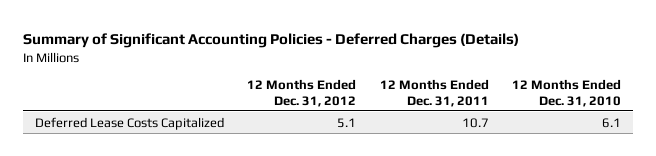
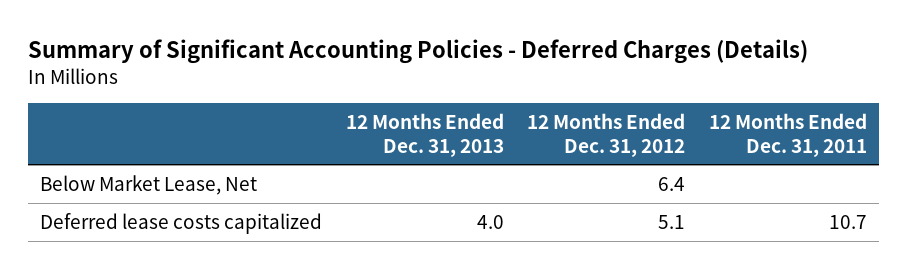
- | 12 Months Ended Dec. 31, 2012 | 12 Months Ended Dec. 31, 2011 | 12 Months Ended Dec. 31, 2010
+ | 12 Months Ended Dec. 31, 2013 | 12 Months Ended Dec. 31, 2012 | 12 Months Ended Dec. 31, 2011
- Deferred Lease Costs Capitalized | 5.1 | 10.7 | 6.1
+ Below Market Lease, Net | | 6.4 |
+ Deferred lease costs capitalized | 4.0 | 5.1 | 10.7

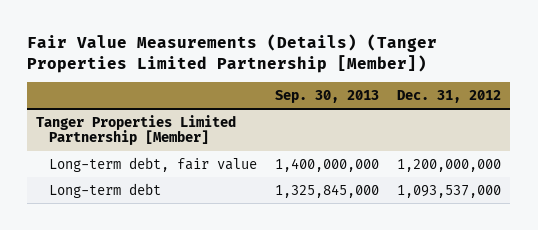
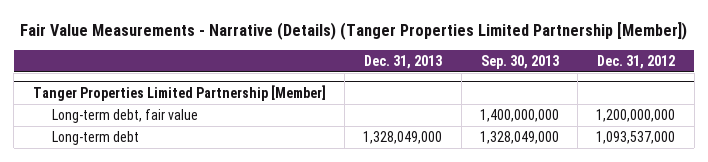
- Fair Value Measurements (Details) (Tanger Properties Limited Partnership [Member])
+ Fair Value Measurements - Narrative (Details) (Tanger Properties Limited Partnership [Member])
- | Sep. 30, 2013 | Dec. 31, 2012
+ | Dec. 31, 2013 | Sep. 30, 2013 | Dec. 31, 2012
@ Tanger Properties Limited Partnership [Member]
- Long-term debt | 1,325,845,000 | 1,093,537,000
+ Long-term debt | 1,328,049,000 | 1,328,049,000 | 1,093,537,000

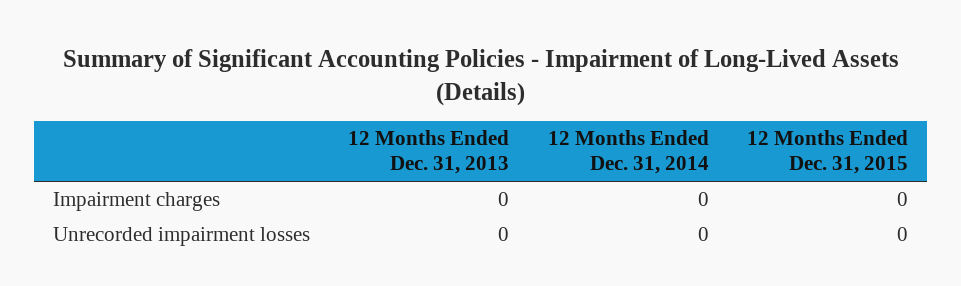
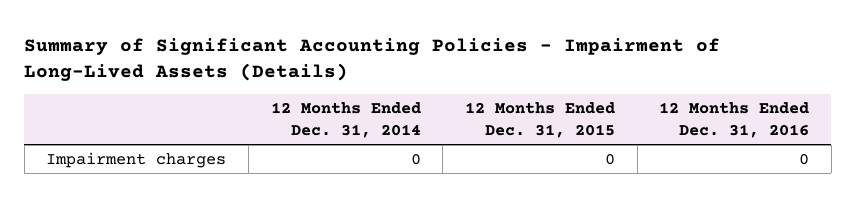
- | 12 Months Ended Dec. 31, 2013 | 12 Months Ended Dec. 31, 2014 | 12 Months Ended Dec. 31, 2015
+ | 12 Months Ended Dec. 31, 2014 | 12 Months Ended Dec. 31, 2015 | 12 Months Ended Dec. 31, 2016
- Unrecorded impairment losses | 0 | 0 | 0

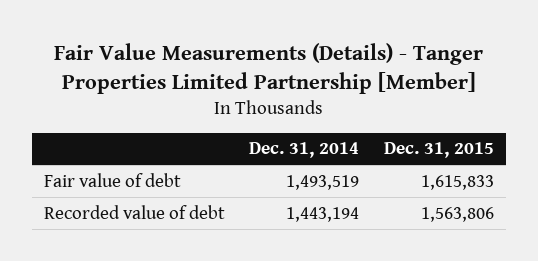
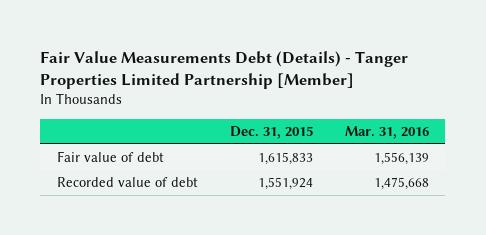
- Fair Value Measurements (Details) - Tanger Properties Limited Partnership [Member]
+ Fair Value Measurements Debt (Details) - Tanger Properties Limited Partnership [Member]
- | Dec. 31, 2014 | Dec. 31, 2015
+ | Dec. 31, 2015 | Mar. 31, 2016
- Recorded value of debt | 1,443,194 | 1,563,806
+ Recorded value of debt | 1,551,924 | 1,475,668

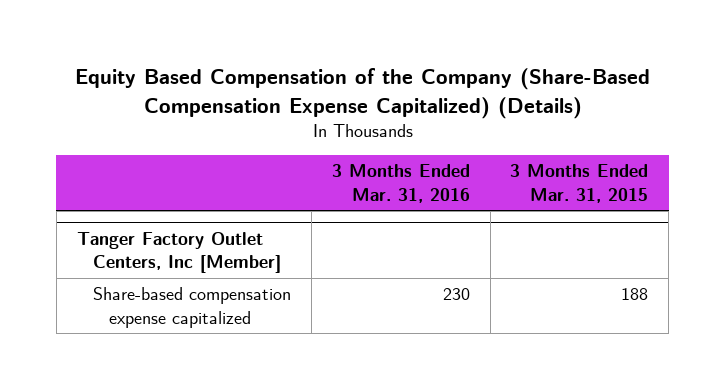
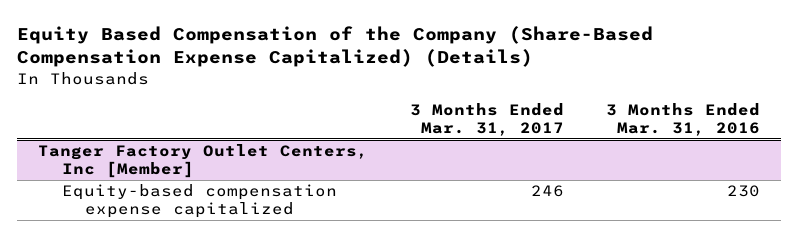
- | 3 Months Ended Mar. 31, 2016 | 3 Months Ended Mar. 31, 2015
+ | 3 Months Ended Mar. 31, 2017 | 3 Months Ended Mar. 31, 2016
@ Tanger Factory Outlet Centers, Inc [Member]
- Share-based compensation expense capitalized | 230 | 188
+ Equity-based compensation expense capitalized | 246 | 230

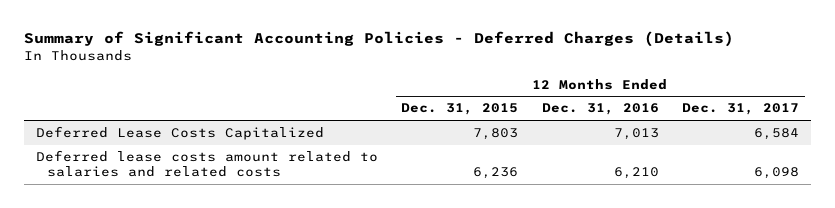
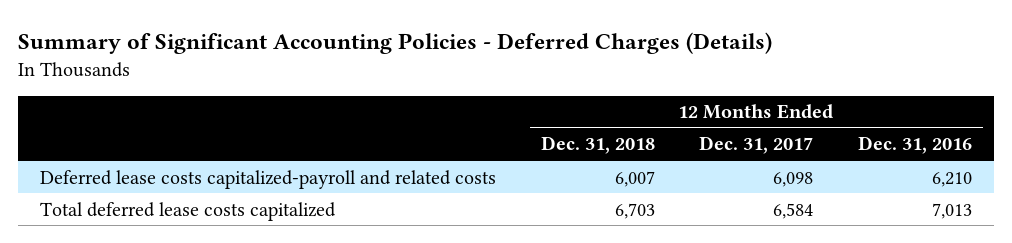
- | 12 Months Ended Dec. 31, 2015 | 12 Months Ended Dec. 31, 2016 | 12 Months Ended Dec. 31, 2017
+ | 12 Months Ended Dec. 31, 2018 | 12 Months Ended Dec. 31, 2017 | 12 Months Ended Dec. 31, 2016
- Deferred Lease Costs Capitalized | 7,803 | 7,013 | 6,584
- Deferred lease costs amount related to salaries and related costs | 6,236 | 6,210 | 6,098
+ Deferred lease costs capitalized-payroll and related costs | 6,007 | 6,098 | 6,210
+ Total deferred lease costs capitalized | 6,703 | 6,584 | 7,013

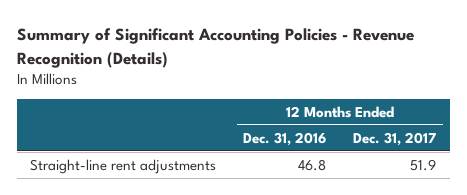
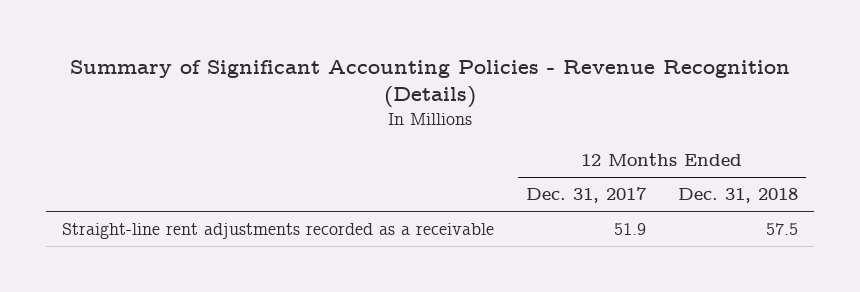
- | 12 Months Ended Dec. 31, 2016 | 12 Months Ended Dec. 31, 2017
+ | 12 Months Ended Dec. 31, 2017 | 12 Months Ended Dec. 31, 2018
- Straight-line rent adjustments | 46.8 | 51.9
+ Straight-line rent adjustments recorded as a receivable | 51.9 | 57.5

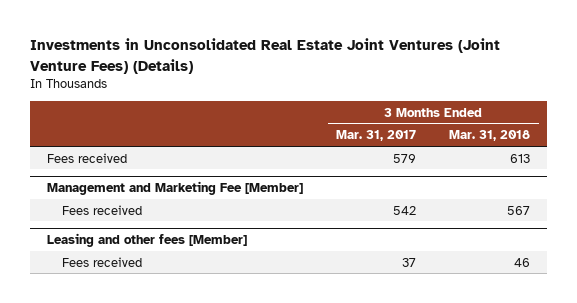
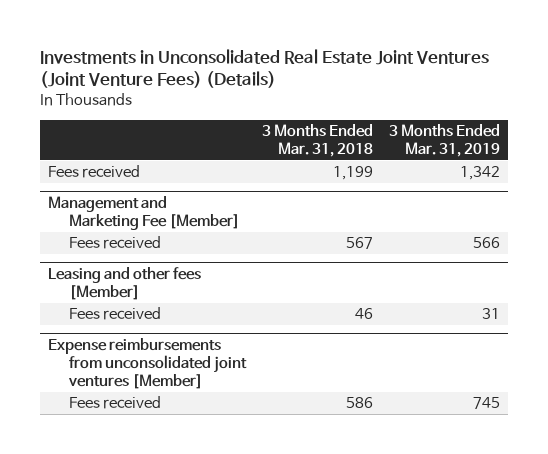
- | 3 Months Ended Mar. 31, 2017 | 3 Months Ended Mar. 31, 2018
+ | 3 Months Ended Mar. 31, 2018 | 3 Months Ended Mar. 31, 2019
- Fees received | 579 | 613
+ Fees received | 1,199 | 1,342
+ Expense reimbursements from unconsolidated joint ventures [Member]
+ Fees received | 586 | 745

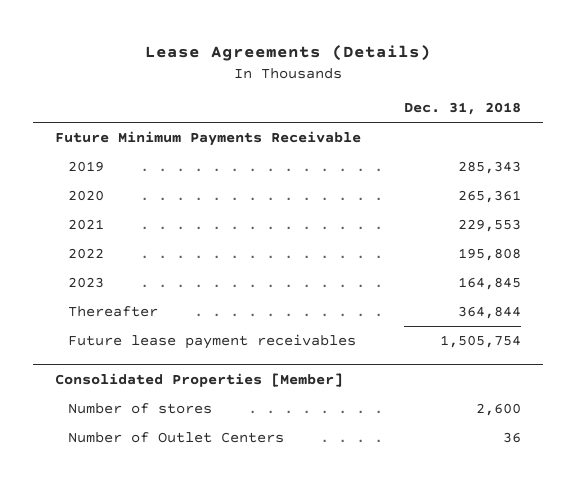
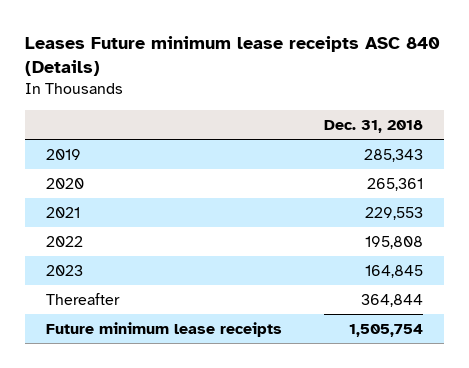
- Lease Agreements (Details)
+ Leases Future minimum lease receipts ASC 840 (Details)
- Future Minimum Payments Receivable
- Future lease payment receivables | 1,505,754
- Consolidated Properties [Member]
- Number of stores | 2,600
- Number of Outlet Centers | 36
+ Future minimum lease receipts | 1,505,754

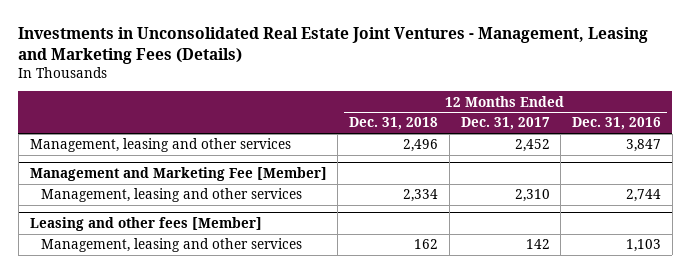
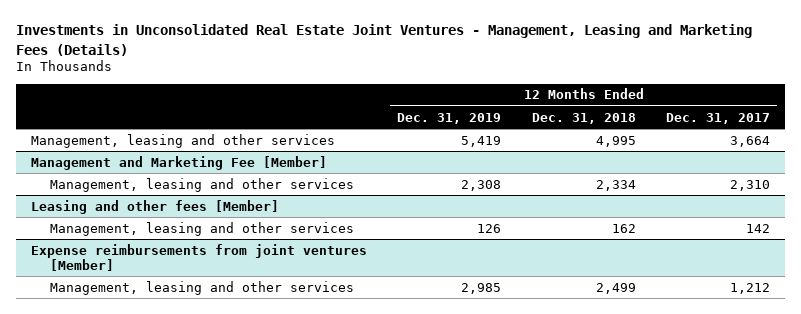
- | 12 Months Ended Dec. 31, 2018 | 12 Months Ended Dec. 31, 2017 | 12 Months Ended Dec. 31, 2016
+ | 12 Months Ended Dec. 31, 2019 | 12 Months Ended Dec. 31, 2018 | 12 Months Ended Dec. 31, 2017
- Management, leasing and other services | 2,496 | 2,452 | 3,847
+ Management, leasing and other services | 5,419 | 4,995 | 3,664
+ Expense reimbursements from joint ventures [Member]
+ Management, leasing and other services | 2,985 | 2,499 | 1,212

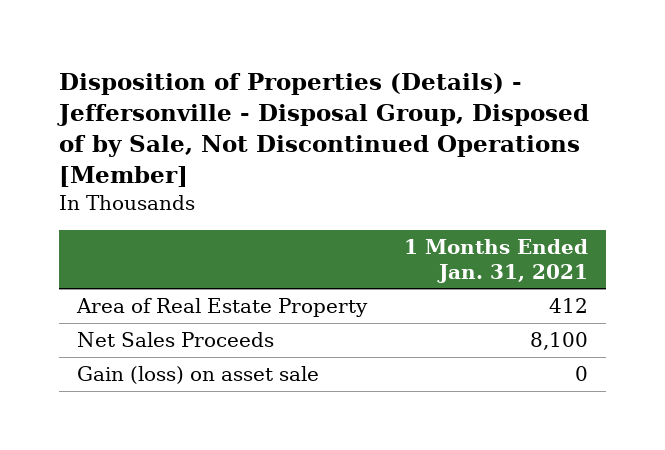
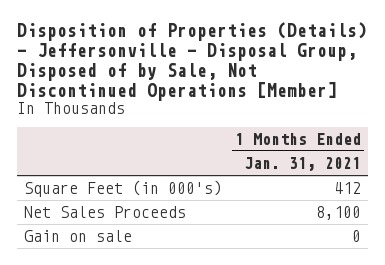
- Area of Real Estate Property | 412
+ Square Feet (in 000's) | 412
- Gain (loss) on asset sale | 0
+ Gain on sale | 0

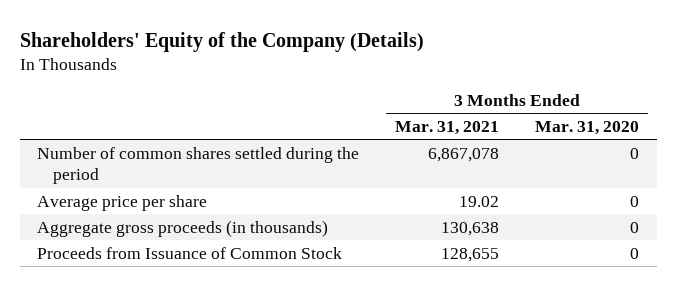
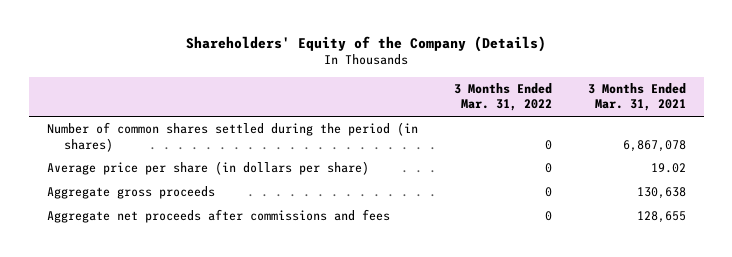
- | 3 Months Ended Mar. 31, 2021 | 3 Months Ended Mar. 31, 2020
+ | 3 Months Ended Mar. 31, 2022 | 3 Months Ended Mar. 31, 2021
- Number of common shares settled during the period | 6,867,078 | 0
- Average price per share | 19.02 | 0
- Aggregate gross proceeds (in thousands) | 130,638 | 0
- Proceeds from Issuance of Common Stock | 128,655 | 0
+ Number of common shares settled during the period (in shares) | 0 | 6,867,078
+ Average price per share (in dollars per share) | 0 | 19.02
+ Aggregate gross proceeds | 0 | 130,638
+ Aggregate net proceeds after commissions and fees | 0 | 128,655

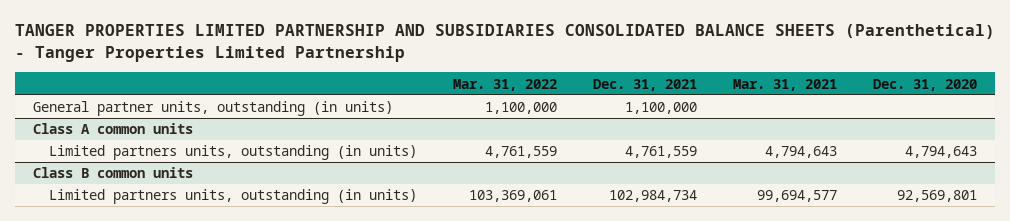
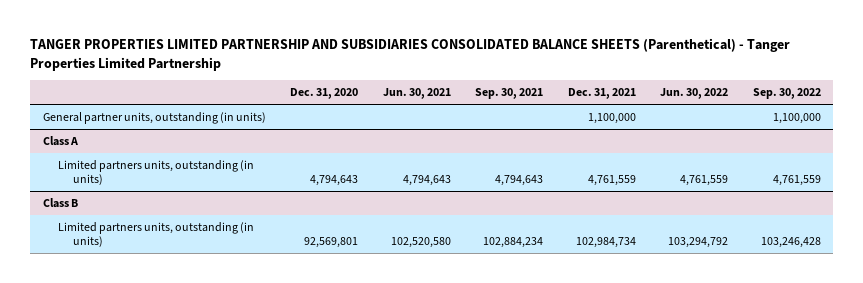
- | Mar. 31, 2022 | Dec. 31, 2021 | Mar. 31, 2021 | Dec. 31, 2020
+ | Dec. 31, 2020 | Jun. 30, 2021 | Sep. 30, 2021 | Dec. 31, 2021 | Jun. 30, 2022 | Sep. 30, 2022
- Class A common units
+ Class A
- Class B common units
+ Class B

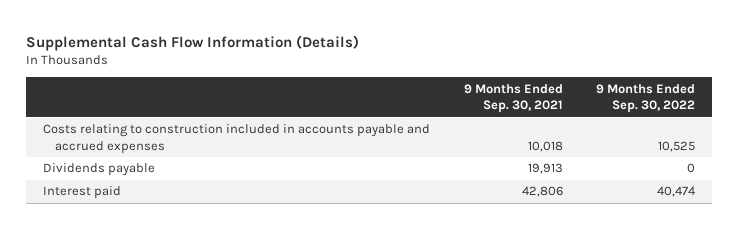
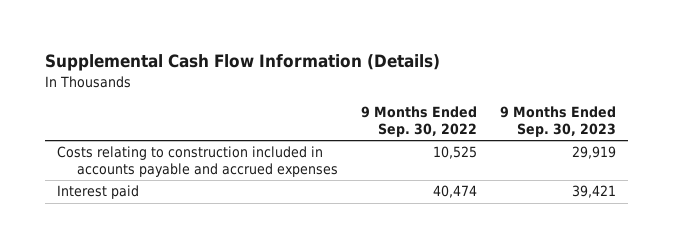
- | 9 Months Ended Sep. 30, 2021 | 9 Months Ended Sep. 30, 2022
+ | 9 Months Ended Sep. 30, 2022 | 9 Months Ended Sep. 30, 2023
- Dividends payable | 19,913 | 0

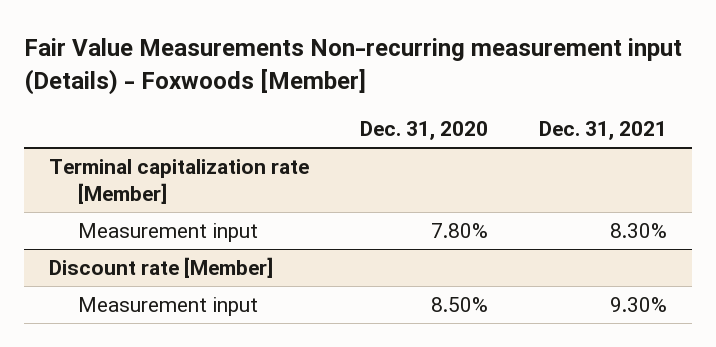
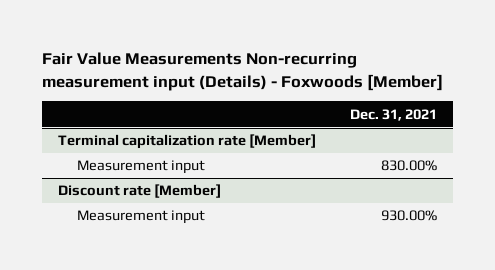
- | Dec. 31, 2020 | Dec. 31, 2021
+ | Dec. 31, 2021
@ Terminal capitalization rate [Member]
- Measurement input | 7.80% | 8.30%
+ Measurement input | 830.00%
@ Discount rate [Member]
- Measurement input | 8.50% | 9.30%
+ Measurement input | 930.00%

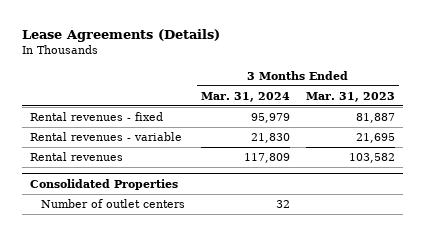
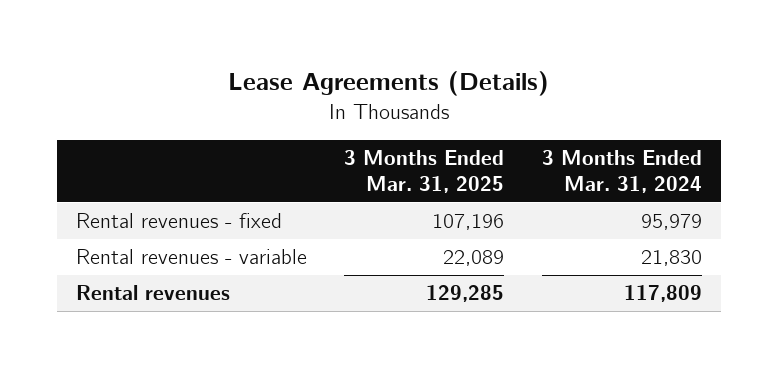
- | 3 Months Ended Mar. 31, 2024 | 3 Months Ended Mar. 31, 2023
+ | 3 Months Ended Mar. 31, 2025 | 3 Months Ended Mar. 31, 2024
- Consolidated Properties
- Number of outlet centers | 32 |

